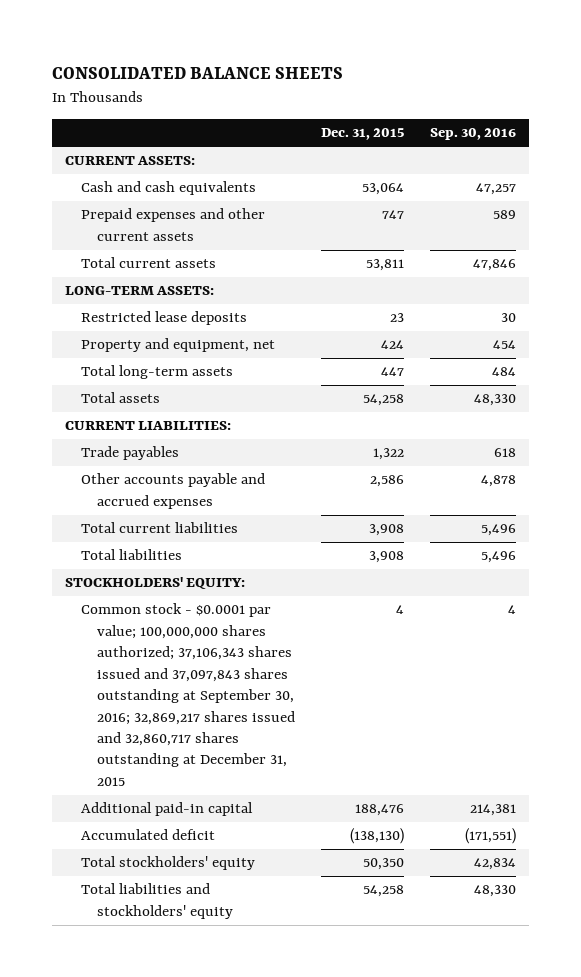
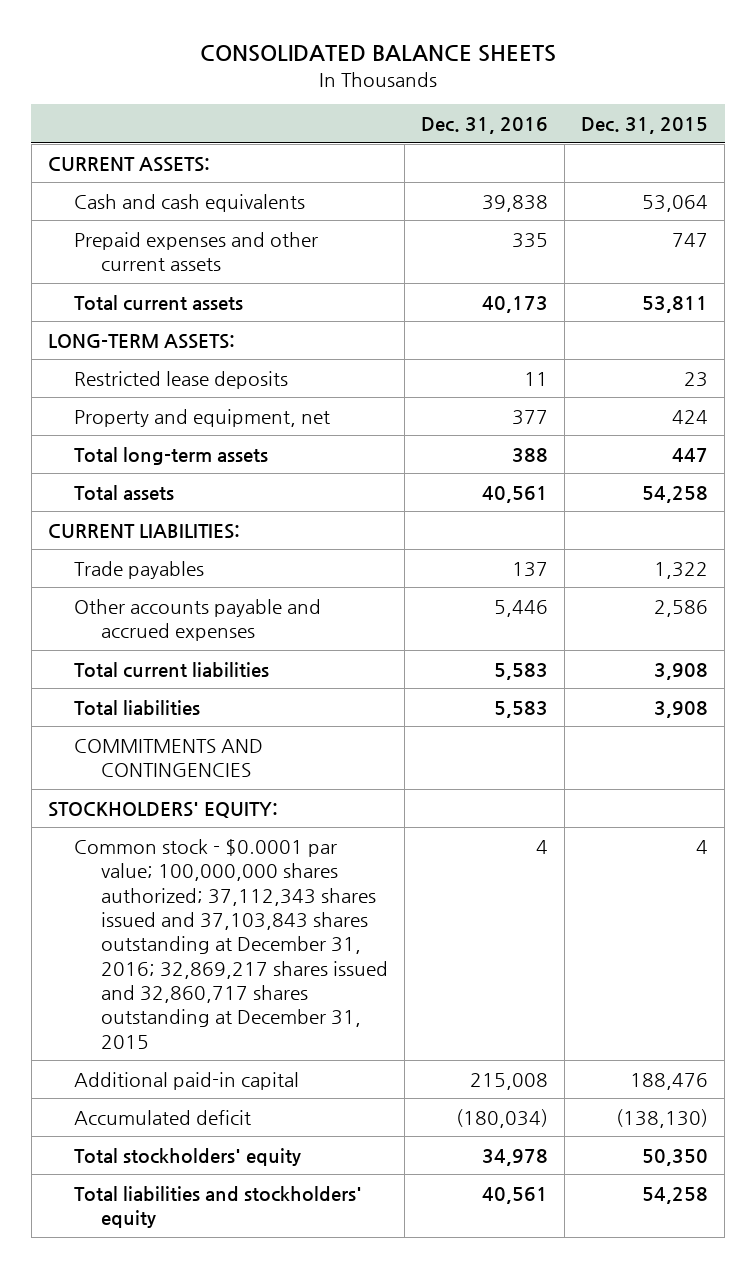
- | Dec. 31, 2015 | Sep. 30, 2016
+ | Dec. 31, 2016 | Dec. 31, 2015
+ COMMITMENTS AND CONTINGENCIES
- Common stock - $0.0001 par value; 100,000,000 shares authorized; 37,106,343 shares issued and 37,097,843 shares outstanding at September 30, 2016; 32,869,217 shares issued and 32,860,717 shares outstanding at December 31, 2015 | 4 | 4
+ Common stock - $0.0001 par value; 100,000,000 shares authorized; 37,112,343 shares issued and 37,103,843 shares outstanding at December 31, 2016; 32,869,217 shares issued and 32,860,717 shares outstanding at December 31, 2015 | 4 | 4

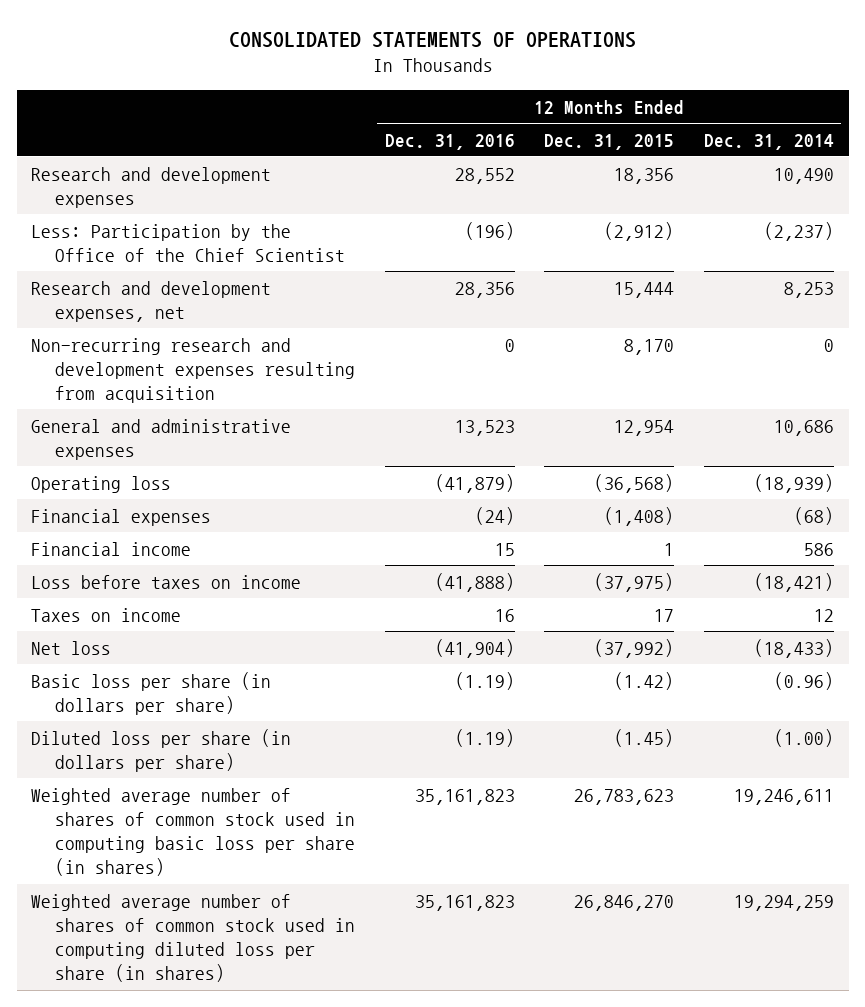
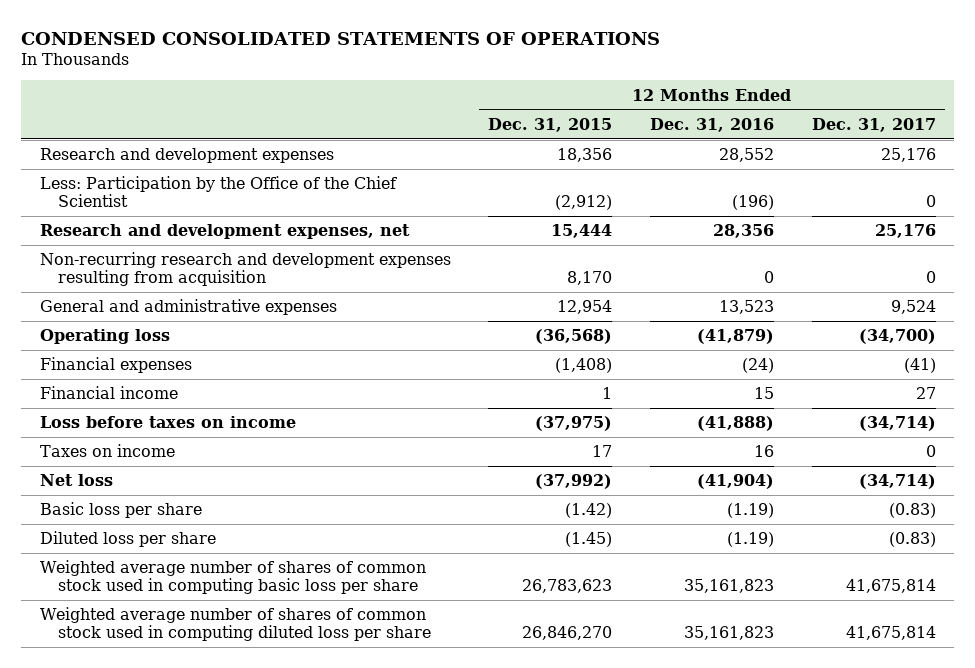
- CONSOLIDATED STATEMENTS OF OPERATIONS
+ CONDENSED CONSOLIDATED STATEMENTS OF OPERATIONS
- | 12 Months Ended Dec. 31, 2016 | 12 Months Ended Dec. 31, 2015 | 12 Months Ended Dec. 31, 2014
+ | 12 Months Ended Dec. 31, 2015 | 12 Months Ended Dec. 31, 2016 | 12 Months Ended Dec. 31, 2017
- Basic loss per share (in dollars per share) | (1.19) | (1.42) | (0.96)
- Diluted loss per share (in dollars per share) | (1.19) | (1.45) | (1.00)
- Weighted average number of shares of common stock used in computing basic loss per share (in shares) | 35,161,823 | 26,783,623 | 19,246,611
- Weighted average number of shares of common stock used in computing diluted loss per share (in shares) | 35,161,823 | 26,846,270 | 19,294,259
+ Basic loss per share | (1.42) | (1.19) | (0.83)
+ Diluted loss per share | (1.45) | (1.19) | (0.83)
+ Weighted average number of shares of common stock used in computing basic loss per share | 26,783,623 | 35,161,823 | 41,675,814
+ Weighted average number of shares of common stock used in computing diluted loss per share | 26,846,270 | 35,161,823 | 41,675,814

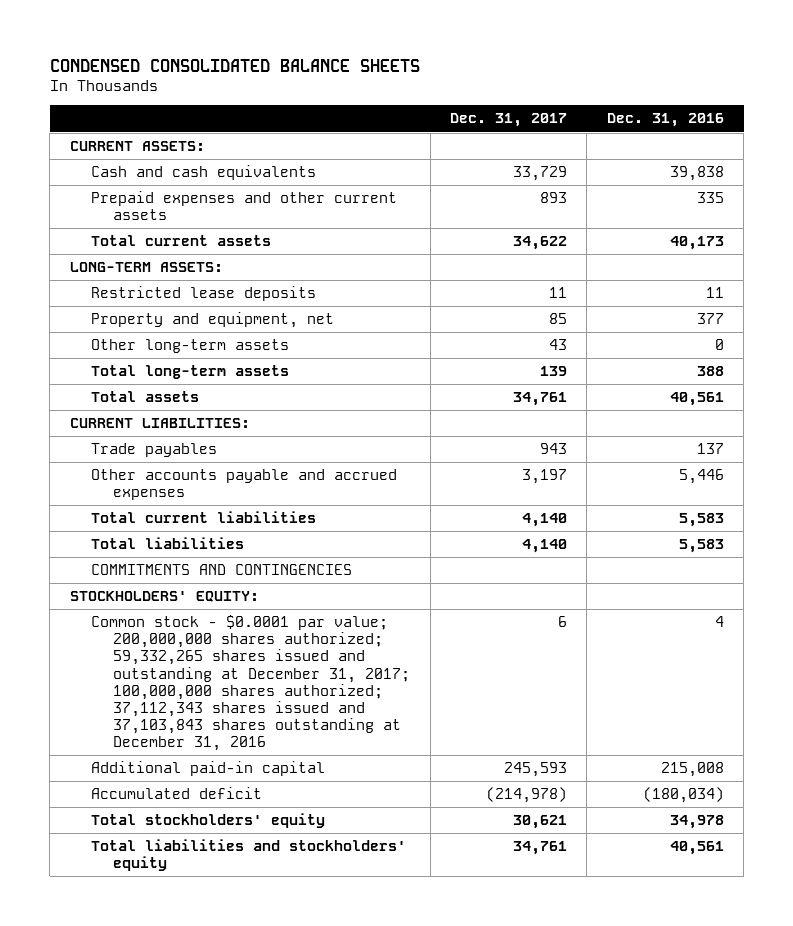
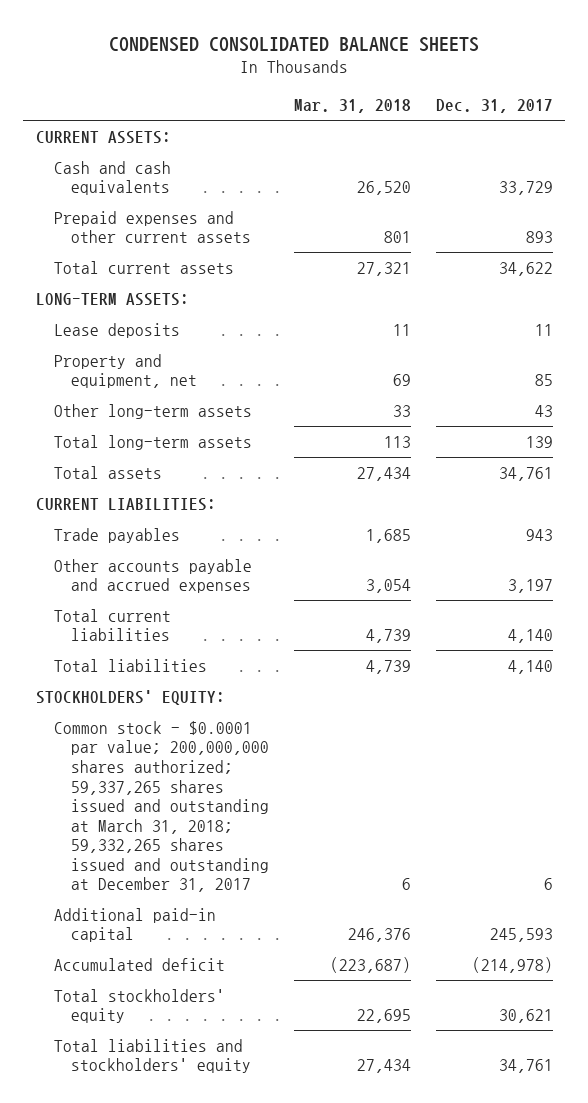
- | Dec. 31, 2017 | Dec. 31, 2016
+ | Mar. 31, 2018 | Dec. 31, 2017
- Restricted lease deposits | 11 | 11
+ Lease deposits | 11 | 11
- COMMITMENTS AND CONTINGENCIES
- Common stock - $0.0001 par value; 200,000,000 shares authorized; 59,332,265 shares issued and outstanding at December 31, 2017; 100,000,000 shares authorized; 37,112,343 shares issued and 37,103,843 shares outstanding at December 31, 2016 | 6 | 4
+ Common stock - $0.0001 par value; 200,000,000 shares authorized; 59,337,265 shares issued and outstanding at March 31, 2018; 59,332,265 shares issued and outstanding at December 31, 2017 | 6 | 6

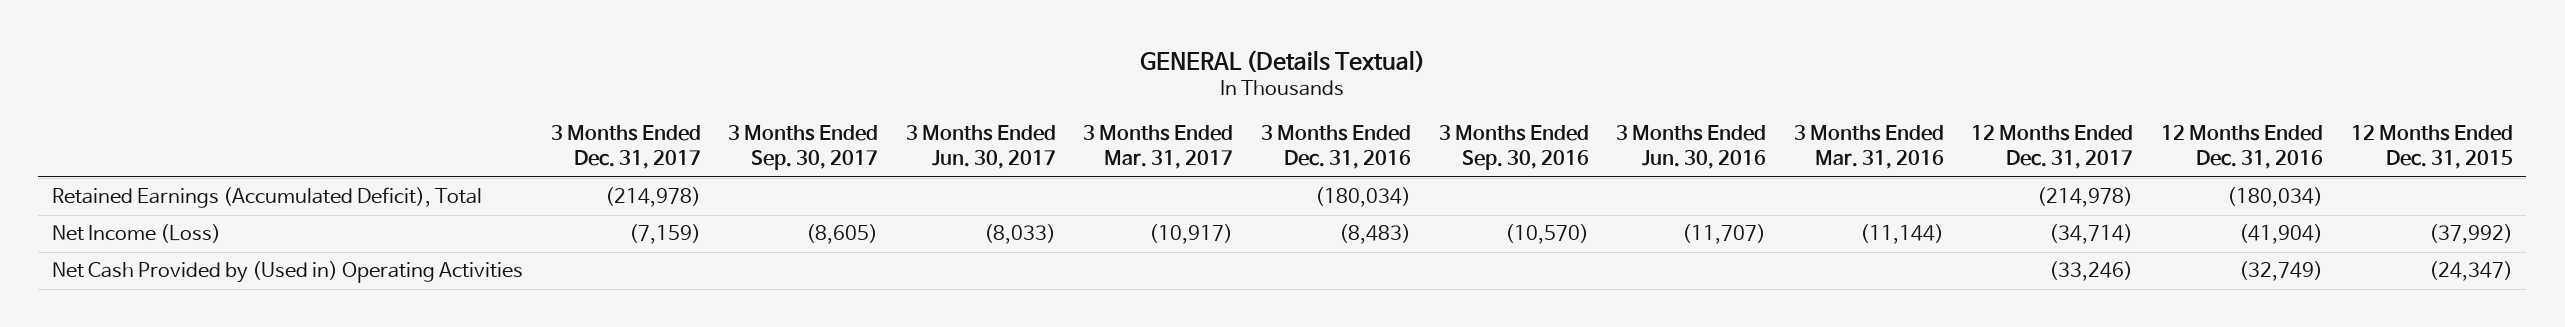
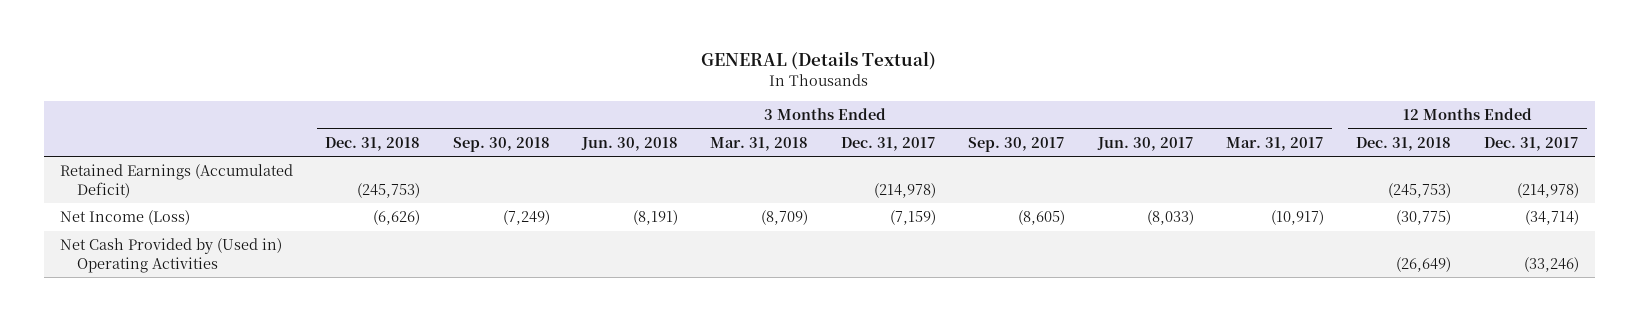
- | 3 Months Ended Dec. 31, 2017 | 3 Months Ended Sep. 30, 2017 | 3 Months Ended Jun. 30, 2017 | 3 Months Ended Mar. 31, 2017 | 3 Months Ended Dec. 31, 2016 | 3 Months Ended Sep. 30, 2016 | 3 Months Ended Jun. 30, 2016 | 3 Months Ended Mar. 31, 2016 | 12 Months Ended Dec. 31, 2017 | 12 Months Ended Dec. 31, 2016 | 12 Months Ended Dec. 31, 2015
+ | 3 Months Ended Dec. 31, 2018 | 3 Months Ended Sep. 30, 2018 | 3 Months Ended Jun. 30, 2018 | 3 Months Ended Mar. 31, 2018 | 3 Months Ended Dec. 31, 2017 | 3 Months Ended Sep. 30, 2017 | 3 Months Ended Jun. 30, 2017 | 3 Months Ended Mar. 31, 2017 | 12 Months Ended Dec. 31, 2018 | 12 Months Ended Dec. 31, 2017
- Retained Earnings (Accumulated Deficit), Total | (214,978) | | | | (180,034) | | | | (214,978) | (180,034) |
+ Retained Earnings (Accumulated Deficit) | (245,753) | | | | (214,978) | | | | (245,753) | (214,978)

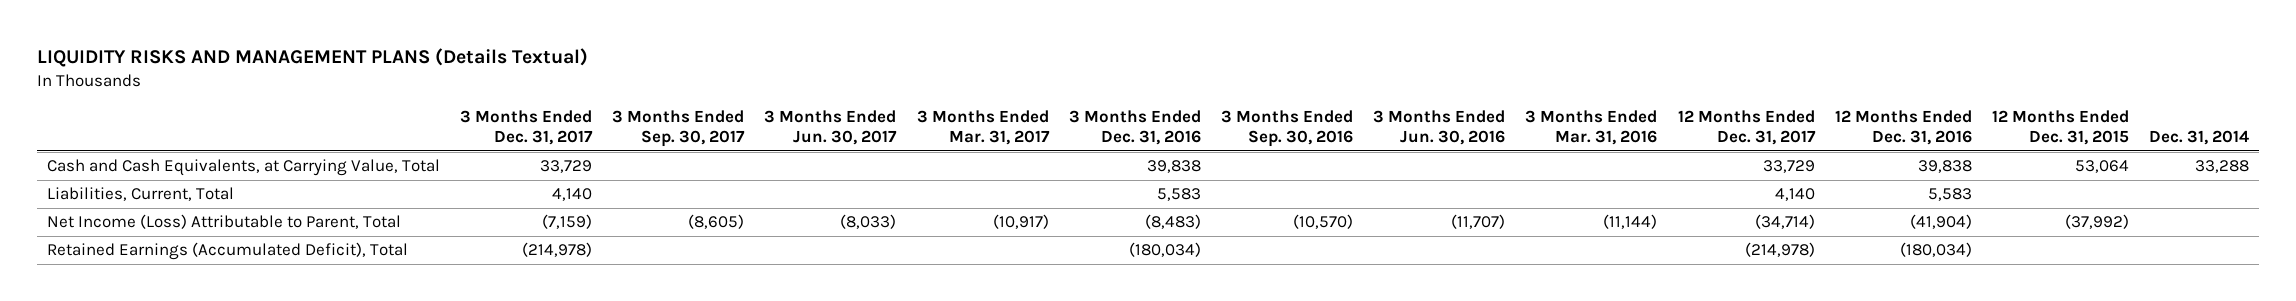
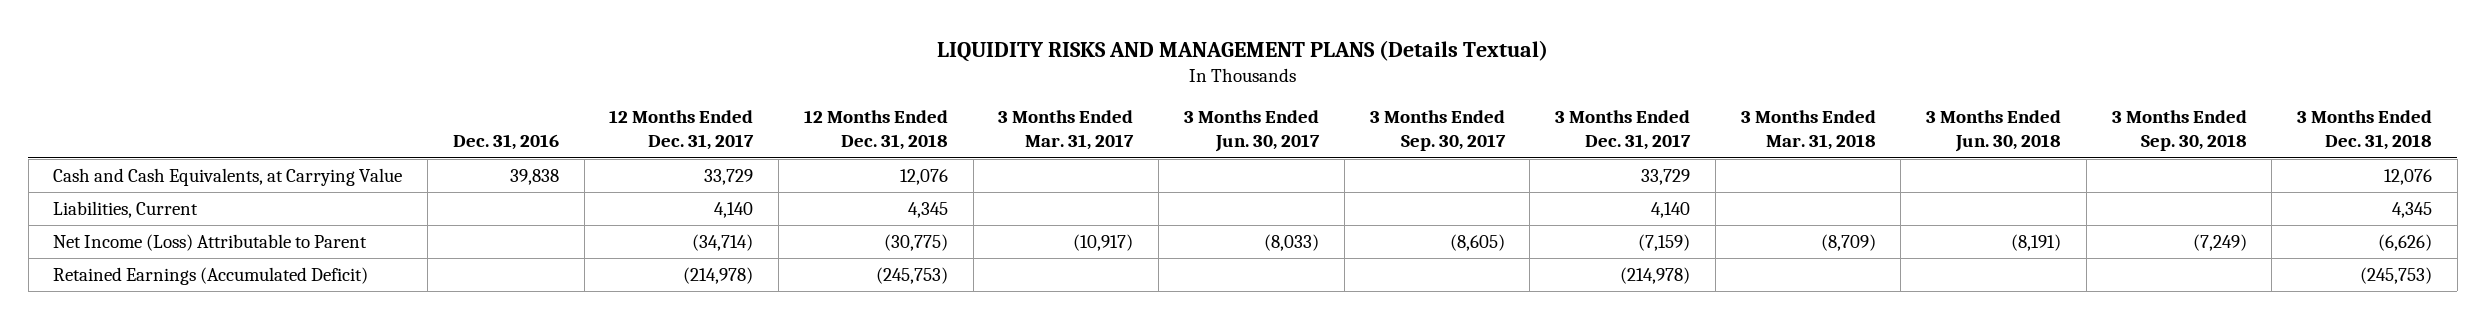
- | 3 Months Ended Dec. 31, 2017 | 3 Months Ended Sep. 30, 2017 | 3 Months Ended Jun. 30, 2017 | 3 Months Ended Mar. 31, 2017 | 3 Months Ended Dec. 31, 2016 | 3 Months Ended Sep. 30, 2016 | 3 Months Ended Jun. 30, 2016 | 3 Months Ended Mar. 31, 2016 | 12 Months Ended Dec. 31, 2017 | 12 Months Ended Dec. 31, 2016 | 12 Months Ended Dec. 31, 2015 | Dec. 31, 2014
+ | Dec. 31, 2016 | 12 Months Ended Dec. 31, 2017 | 12 Months Ended Dec. 31, 2018 | 3 Months Ended Mar. 31, 2017 | 3 Months Ended Jun. 30, 2017 | 3 Months Ended Sep. 30, 2017 | 3 Months Ended Dec. 31, 2017 | 3 Months Ended Mar. 31, 2018 | 3 Months Ended Jun. 30, 2018 | 3 Months Ended Sep. 30, 2018 | 3 Months Ended Dec. 31, 2018
- Cash and Cash Equivalents, at Carrying Value, Total | 33,729 | | | | 39,838 | | | | 33,729 | 39,838 | 53,064 | 33,288
- Liabilities, Current, Total | 4,140 | | | | 5,583 | | | | 4,140 | 5,583 | |
- Net Income (Loss) Attributable to Parent, Total | (7,159) | (8,605) | (8,033) | (10,917) | (8,483) | (10,570) | (11,707) | (11,144) | (34,714) | (41,904) | (37,992) |
- Retained Earnings (Accumulated Deficit), Total | (214,978) | | | | (180,034) | | | | (214,978) | (180,034) | |
+ Cash and Cash Equivalents, at Carrying Value | 39,838 | 33,729 | 12,076 | | | | 33,729 | | | | 12,076
+ Liabilities, Current | | 4,140 | 4,345 | | | | 4,140 | | | | 4,345
+ Net Income (Loss) Attributable to Parent | | (34,714) | (30,775) | (10,917) | (8,033) | (8,605) | (7,159) | (8,709) | (8,191) | (7,249) | (6,626)
+ Retained Earnings (Accumulated Deficit) | | (214,978) | (245,753) | | | | (214,978) | | | | (245,753)

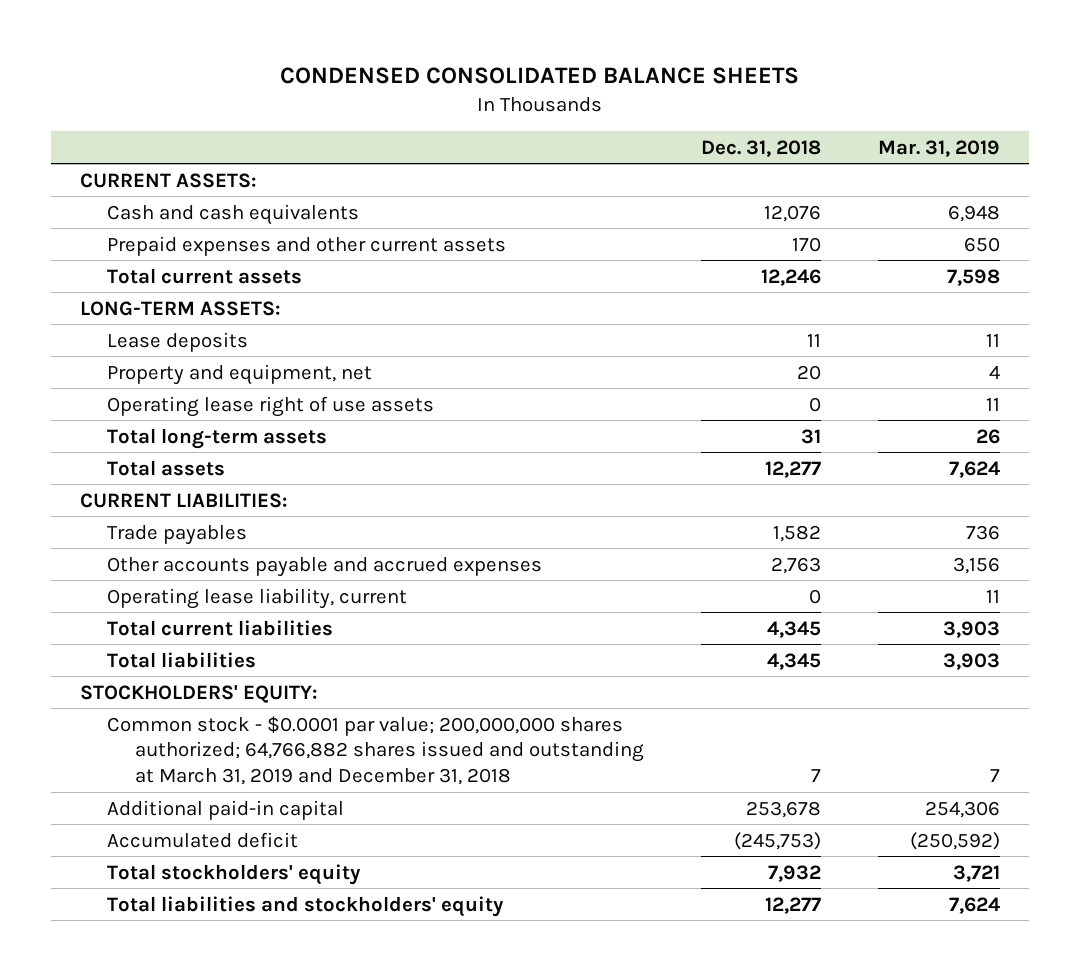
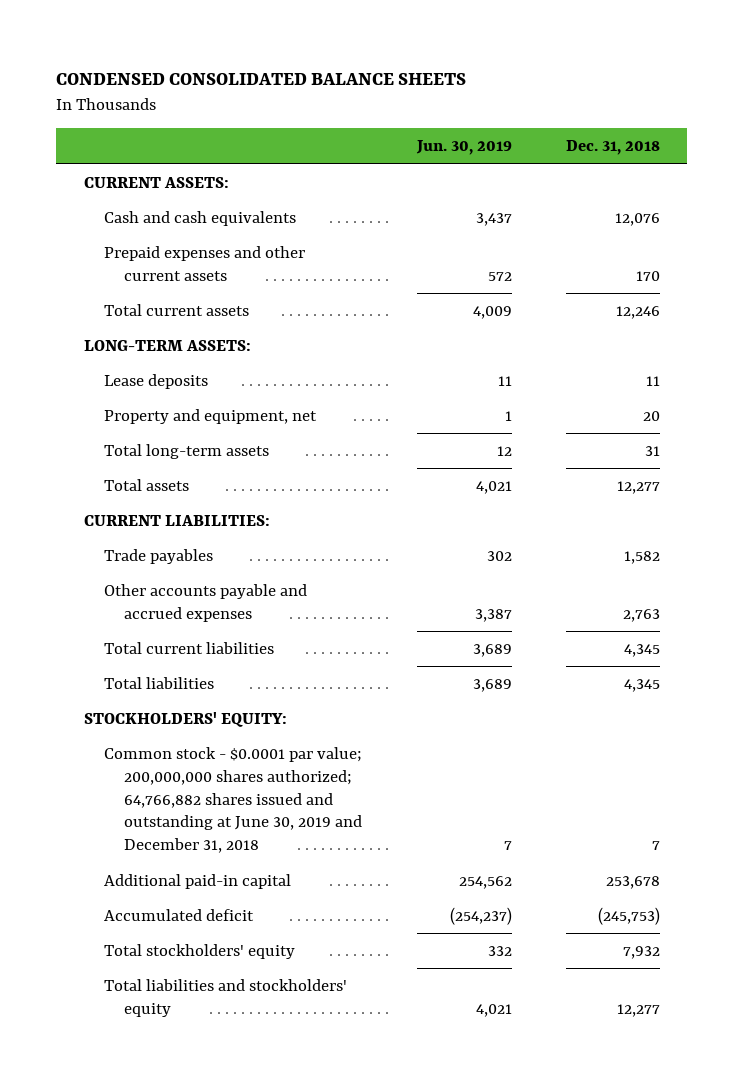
- | Dec. 31, 2018 | Mar. 31, 2019
+ | Jun. 30, 2019 | Dec. 31, 2018
- Operating lease right of use assets | 0 | 11
- Operating lease liability, current | 0 | 11
- Common stock - $0.0001 par value; 200,000,000 shares authorized; 64,766,882 shares issued and outstanding at March 31, 2019 and December 31, 2018 | 7 | 7
+ Common stock - $0.0001 par value; 200,000,000 shares authorized; 64,766,882 shares issued and outstanding at June 30, 2019 and December 31, 2018 | 7 | 7

